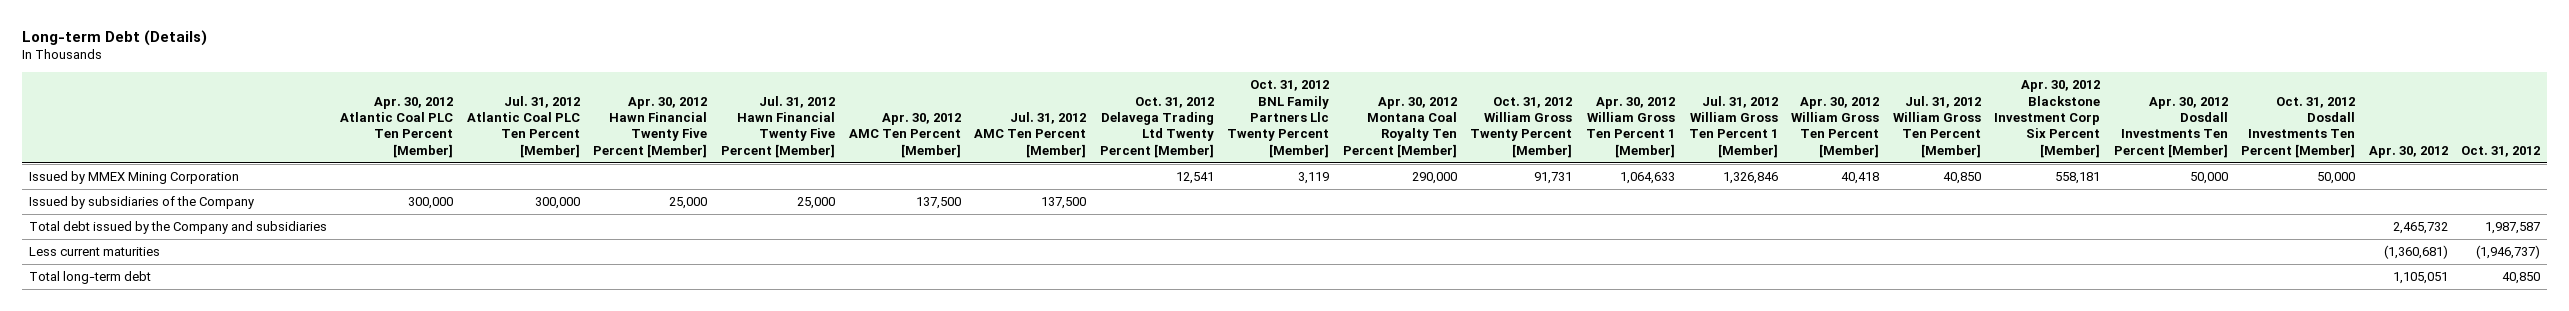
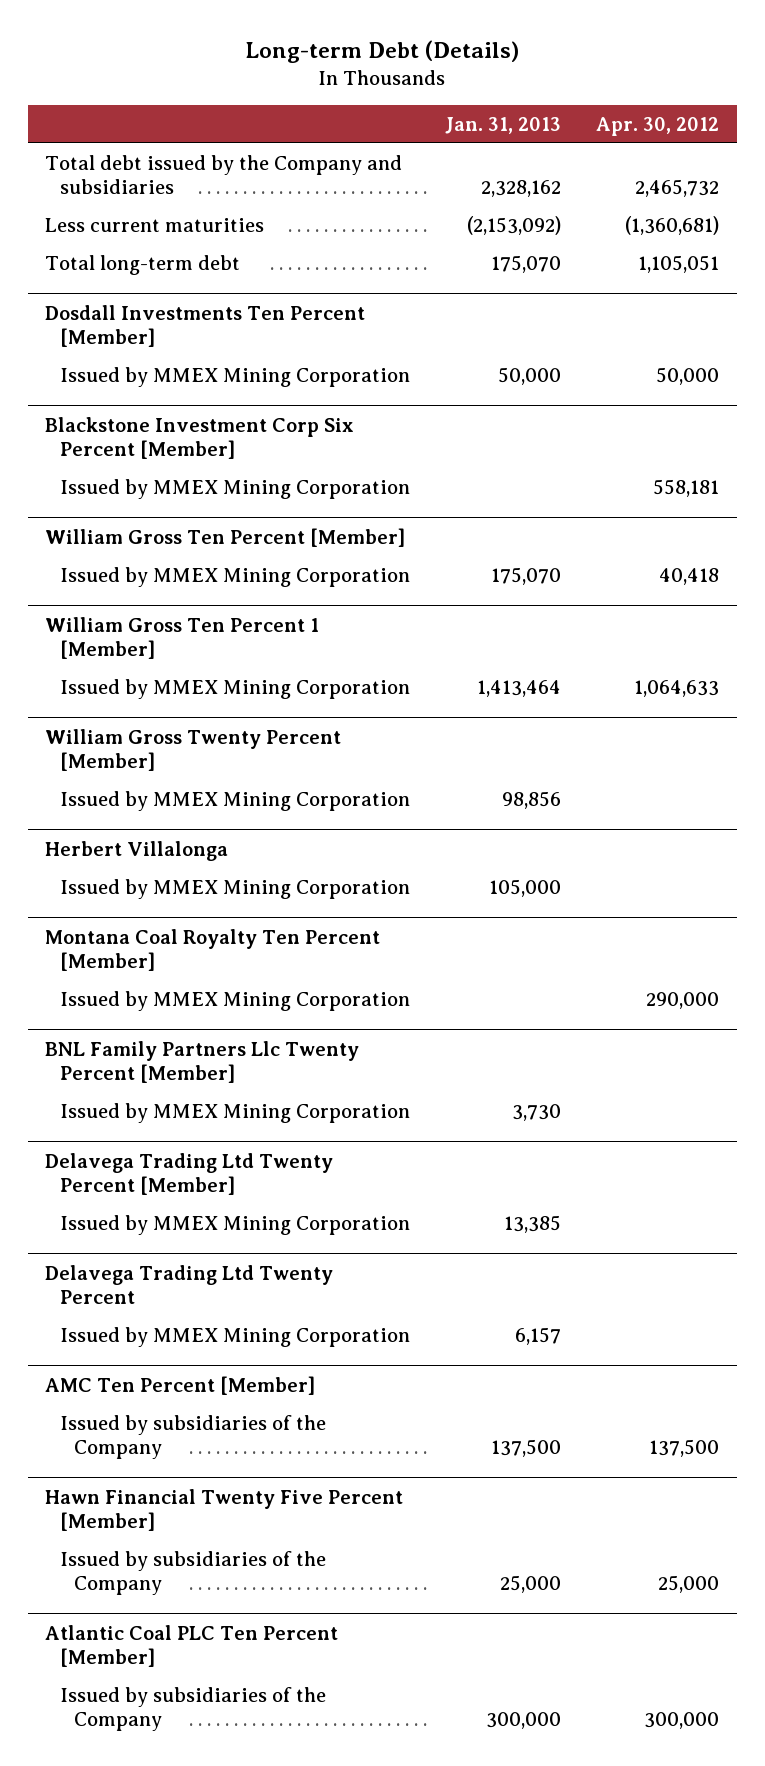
- | Apr. 30, 2012 Atlantic Coal PLC Ten Percent [Member] | Jul. 31, 2012 Atlantic Coal PLC Ten Percent [Member] | Apr. 30, 2012 Hawn Financial Twenty Five Percent [Member] | Jul. 31, 2012 Hawn Financial Twenty Five Percent [Member] | Apr. 30, 2012 AMC Ten Percent [Member] | Jul. 31, 2012 AMC Ten Percent [Member] | Oct. 31, 2012 Delavega Trading Ltd Twenty Percent [Member] | Oct. 31, 2012 BNL Family Partners Llc Twenty Percent [Member] | Apr. 30, 2012 Montana Coal Royalty Ten Percent [Member] | Oct. 31, 2012 William Gross Twenty Percent [Member] | Apr. 30, 2012 William Gross Ten Percent 1 [Member] | Jul. 31, 2012 William Gross Ten Percent 1 [Member] | Apr. 30, 2012 William Gross Ten Percent [Member] | Jul. 31, 2012 William Gross Ten Percent [Member] | Apr. 30, 2012 Blackstone Investment Corp Six Percent [Member] | Apr. 30, 2012 Dosdall Investments Ten Percent [Member] | Oct. 31, 2012 Dosdall Investments Ten Percent [Member] | Apr. 30, 2012 | Oct. 31, 2012
+ | Jan. 31, 2013 | Apr. 30, 2012
- Issued by MMEX Mining Corporation | | | | | | | 12,541 | 3,119 | 290,000 | 91,731 | 1,064,633 | 1,326,846 | 40,418 | 40,850 | 558,181 | 50,000 | 50,000 | |
- Issued by subsidiaries of the Company | 300,000 | 300,000 | 25,000 | 25,000 | 137,500 | 137,500 | | | | | | | | | | | | |
+ Dosdall Investments Ten Percent [Member]
+ Issued by MMEX Mining Corporation | 50,000 | 50,000
+ Blackstone Investment Corp Six Percent [Member]
+ Issued by MMEX Mining Corporation | | 558,181
+ William Gross Ten Percent [Member]
+ Issued by MMEX Mining Corporation | 175,070 | 40,418
+ William Gross Ten Percent 1 [Member]
+ Issued by MMEX Mining Corporation | 1,413,464 | 1,064,633
+ William Gross Twenty Percent [Member]
+ Issued by MMEX Mining Corporation | 98,856 |
+ Herbert Villalonga
+ Issued by MMEX Mining Corporation | 105,000 |
+ Montana Coal Royalty Ten Percent [Member]
+ Issued by MMEX Mining Corporation | | 290,000
+ BNL Family Partners Llc Twenty Percent [Member]
+ Issued by MMEX Mining Corporation | 3,730 |
+ Delavega Trading Ltd Twenty Percent [Member]
+ Issued by MMEX Mining Corporation | 13,385 |
+ Delavega Trading Ltd Twenty Percent
+ Issued by MMEX Mining Corporation | 6,157 |
+ AMC Ten Percent [Member]
+ Issued by subsidiaries of the Company | 137,500 | 137,500
+ Hawn Financial Twenty Five Percent [Member]
+ Issued by subsidiaries of the Company | 25,000 | 25,000
+ Atlantic Coal PLC Ten Percent [Member]
+ Issued by subsidiaries of the Company | 300,000 | 300,000

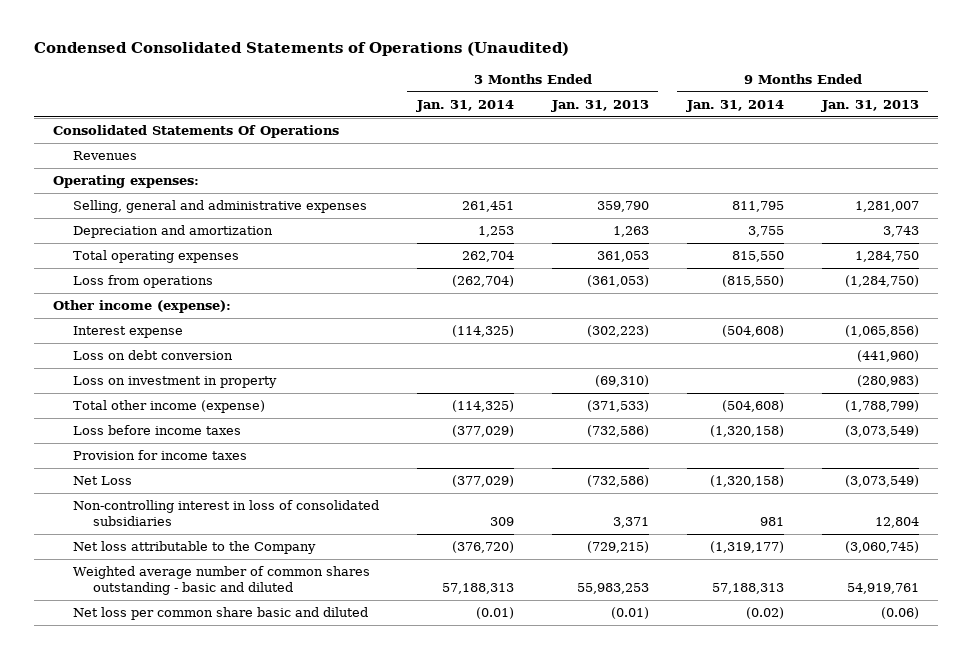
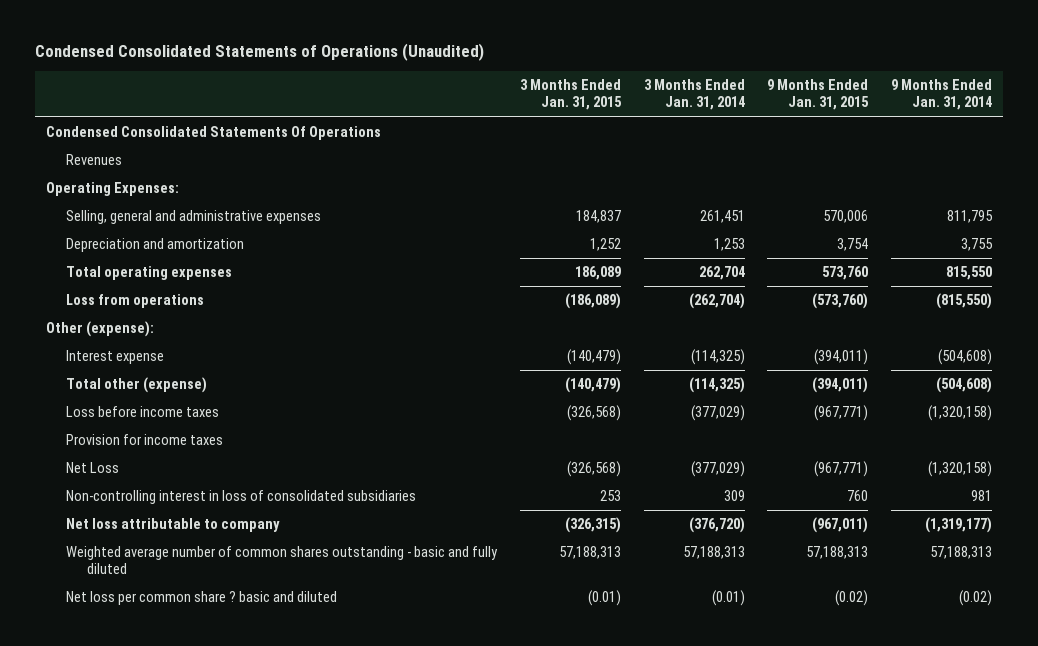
- | 3 Months Ended Jan. 31, 2014 | 3 Months Ended Jan. 31, 2013 | 9 Months Ended Jan. 31, 2014 | 9 Months Ended Jan. 31, 2013
+ | 3 Months Ended Jan. 31, 2015 | 3 Months Ended Jan. 31, 2014 | 9 Months Ended Jan. 31, 2015 | 9 Months Ended Jan. 31, 2014
- Consolidated Statements Of Operations
+ Condensed Consolidated Statements Of Operations
- Operating expenses:
+ Operating Expenses:
- Other income (expense):
+ Other (expense):
- Loss on debt conversion | | | | (441,960)
- Loss on investment in property | | (69,310) | | (280,983)
- Total other income (expense) | (114,325) | (371,533) | (504,608) | (1,788,799)
+ Total other (expense) | (140,479) | (114,325) | (394,011) | (504,608)
- Net loss attributable to the Company | (376,720) | (729,215) | (1,319,177) | (3,060,745)
- Weighted average number of common shares outstanding - basic and diluted | 57,188,313 | 55,983,253 | 57,188,313 | 54,919,761
- Net loss per common share basic and diluted | (0.01) | (0.01) | (0.02) | (0.06)
+ Net loss attributable to company | (326,315) | (376,720) | (967,011) | (1,319,177)
+ Weighted average number of common shares outstanding - basic and fully diluted | 57,188,313 | 57,188,313 | 57,188,313 | 57,188,313
+ Net loss per common share ? basic and diluted | (0.01) | (0.01) | (0.02) | (0.02)

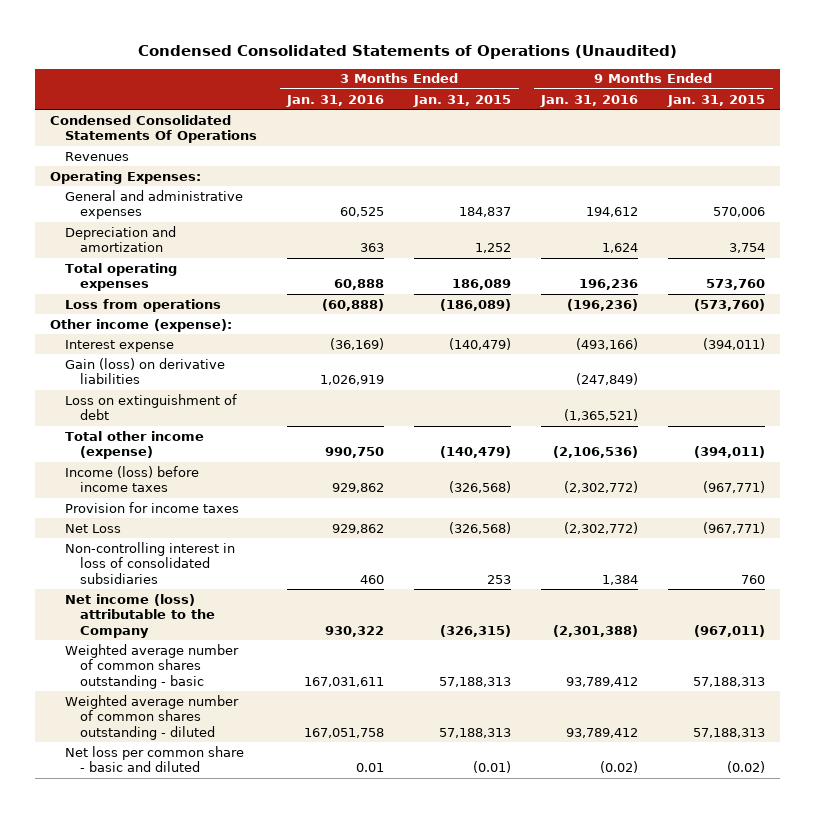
- | 3 Months Ended Jan. 31, 2015 | 3 Months Ended Jan. 31, 2014 | 9 Months Ended Jan. 31, 2015 | 9 Months Ended Jan. 31, 2014
+ | 3 Months Ended Jan. 31, 2016 | 3 Months Ended Jan. 31, 2015 | 9 Months Ended Jan. 31, 2016 | 9 Months Ended Jan. 31, 2015
- Selling, general and administrative expenses | 184,837 | 261,451 | 570,006 | 811,795
+ General and administrative expenses | 60,525 | 184,837 | 194,612 | 570,006
- Other (expense):
+ Other income (expense):
- Total other (expense) | (140,479) | (114,325) | (394,011) | (504,608)
- Loss before income taxes | (326,568) | (377,029) | (967,771) | (1,320,158)
+ Gain (loss) on derivative liabilities | 1,026,919 | | (247,849) |
+ Loss on extinguishment of debt | | | (1,365,521) |
+ Total other income (expense) | 990,750 | (140,479) | (2,106,536) | (394,011)
+ Income (loss) before income taxes | 929,862 | (326,568) | (2,302,772) | (967,771)
- Net loss attributable to company | (326,315) | (376,720) | (967,011) | (1,319,177)
- Weighted average number of common shares outstanding - basic and fully diluted | 57,188,313 | 57,188,313 | 57,188,313 | 57,188,313
- Net loss per common share ? basic and diluted | (0.01) | (0.01) | (0.02) | (0.02)
+ Net income (loss) attributable to the Company | 930,322 | (326,315) | (2,301,388) | (967,011)
+ Weighted average number of common shares outstanding - basic | 167,031,611 | 57,188,313 | 93,789,412 | 57,188,313
+ Weighted average number of common shares outstanding - diluted | 167,051,758 | 57,188,313 | 93,789,412 | 57,188,313
+ Net loss per common share - basic and diluted | 0.01 | (0.01) | (0.02) | (0.02)

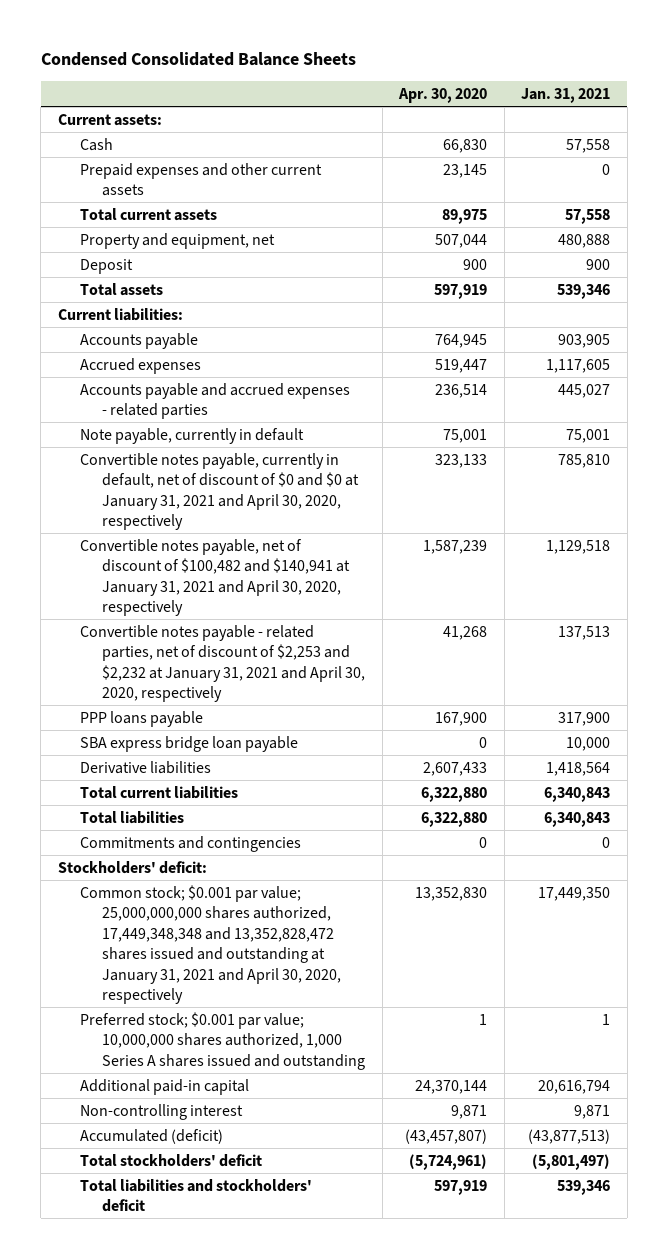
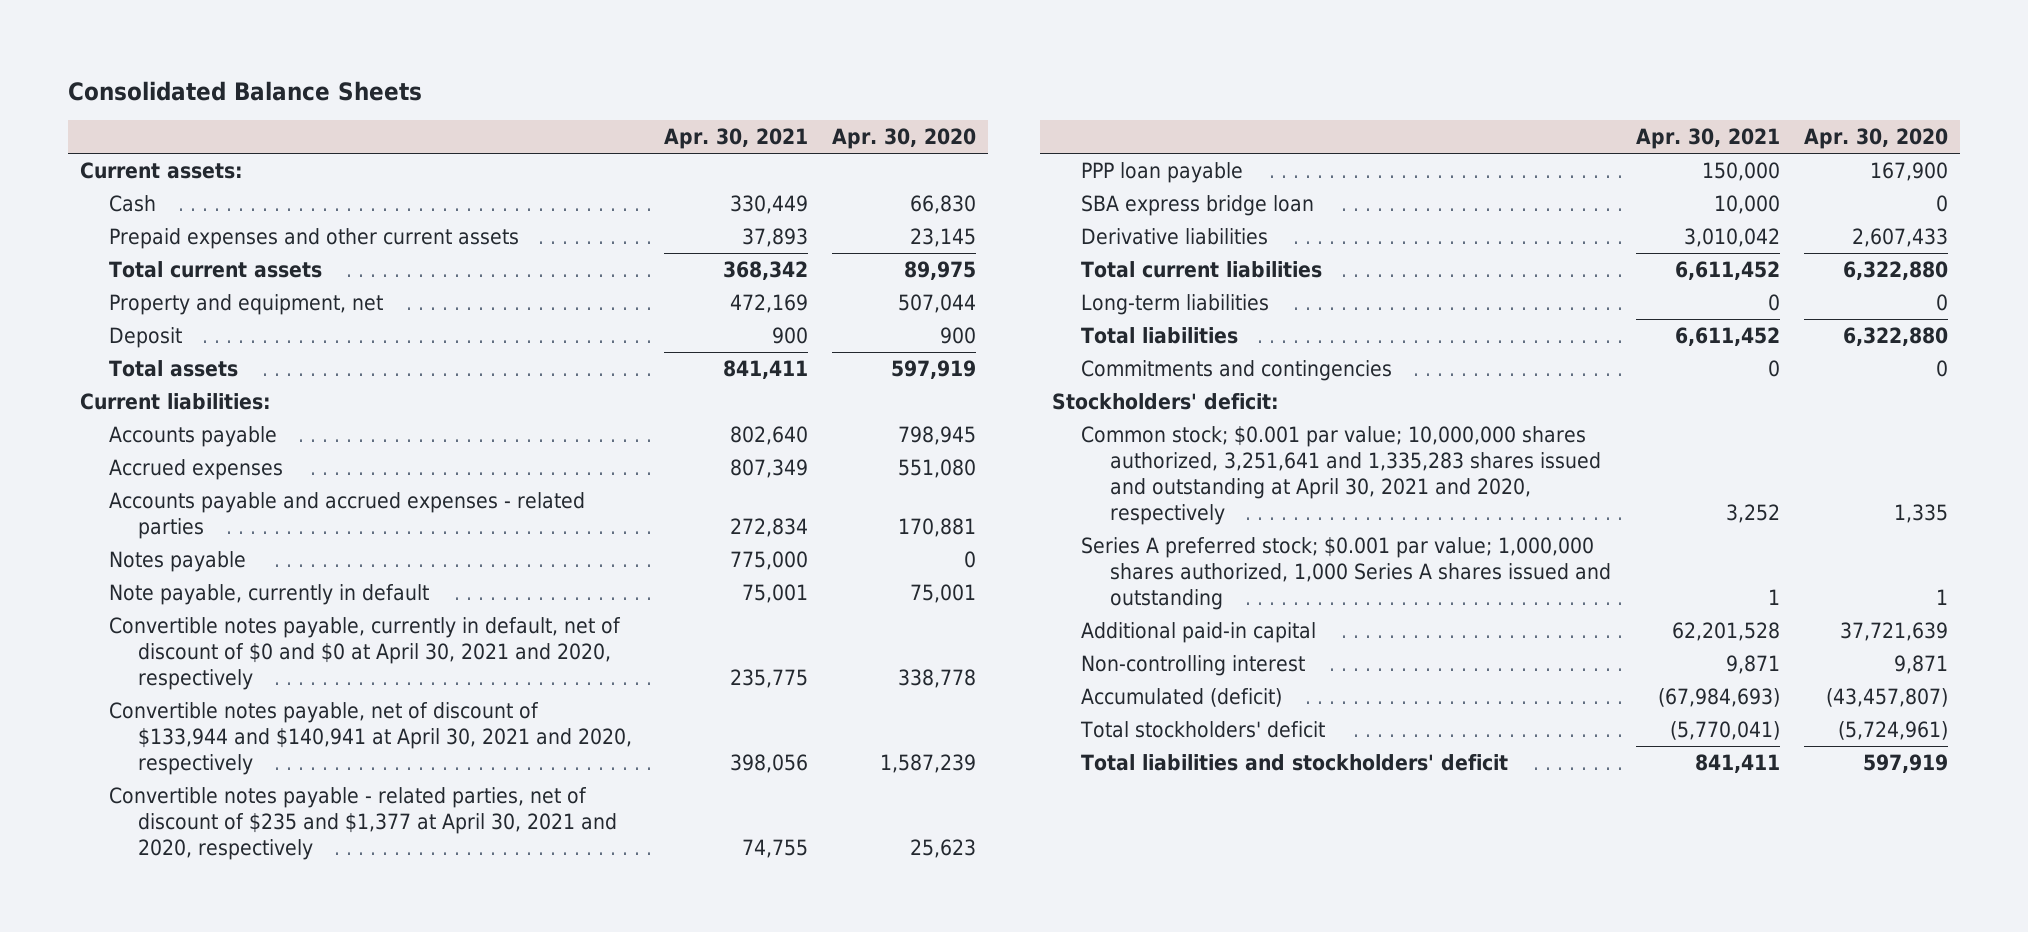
- Condensed Consolidated Balance Sheets
+ Consolidated Balance Sheets
- | Apr. 30, 2020 | Jan. 31, 2021
+ | Apr. 30, 2021 | Apr. 30, 2020
- Accounts payable | 764,945 | 903,905
- Accrued expenses | 519,447 | 1,117,605
- Accounts payable and accrued expenses - related parties | 236,514 | 445,027
+ Accounts payable | 802,640 | 798,945
+ Accrued expenses | 807,349 | 551,080
+ Accounts payable and accrued expenses - related parties | 272,834 | 170,881
+ Notes payable | 775,000 | 0
- Convertible notes payable, currently in default, net of discount of $0 and $0 at January 31, 2021 and April 30, 2020, respectively | 323,133 | 785,810
- Convertible notes payable, net of discount of $100,482 and $140,941 at January 31, 2021 and April 30, 2020, respectively | 1,587,239 | 1,129,518
- Convertible notes payable - related parties, net of discount of $2,253 and $2,232 at January 31, 2021 and April 30, 2020, respectively | 41,268 | 137,513
- PPP loans payable | 167,900 | 317,900
- SBA express bridge loan payable | 0 | 10,000
+ Convertible notes payable, currently in default, net of discount of $0 and $0 at April 30, 2021 and 2020, respectively | 235,775 | 338,778
+ Convertible notes payable, net of discount of $133,944 and $140,941 at April 30, 2021 and 2020, respectively | 398,056 | 1,587,239
+ Convertible notes payable - related parties, net of discount of $235 and $1,377 at April 30, 2021 and 2020, respectively | 74,755 | 25,623
+ PPP loan payable | 150,000 | 167,900
+ SBA express bridge loan | 10,000 | 0
+ Long-term liabilities | 0 | 0
- Common stock; $0.001 par value; 25,000,000,000 shares authorized, 17,449,348,348 and 13,352,828,472 shares issued and outstanding at January 31, 2021 and April 30, 2020, respectively | 13,352,830 | 17,449,350
- Preferred stock; $0.001 par value; 10,000,000 shares authorized, 1,000 Series A shares issued and outstanding | 1 | 1
- Additional paid-in capital | 24,370,144 | 20,616,794
+ Common stock; $0.001 par value; 10,000,000 shares authorized, 3,251,641 and 1,335,283 shares issued and outstanding at April 30, 2021 and 2020, respectively | 3,252 | 1,335
+ Series A preferred stock; $0.001 par value; 1,000,000 shares authorized, 1,000 Series A shares issued and outstanding | 1 | 1
+ Additional paid-in capital | 62,201,528 | 37,721,639

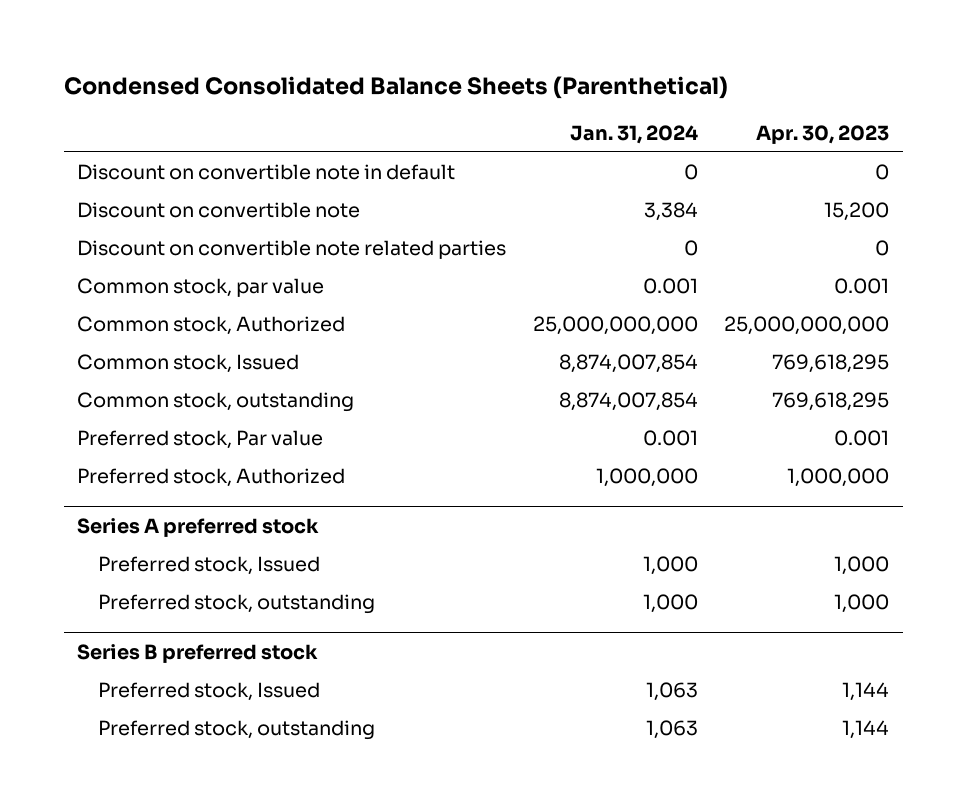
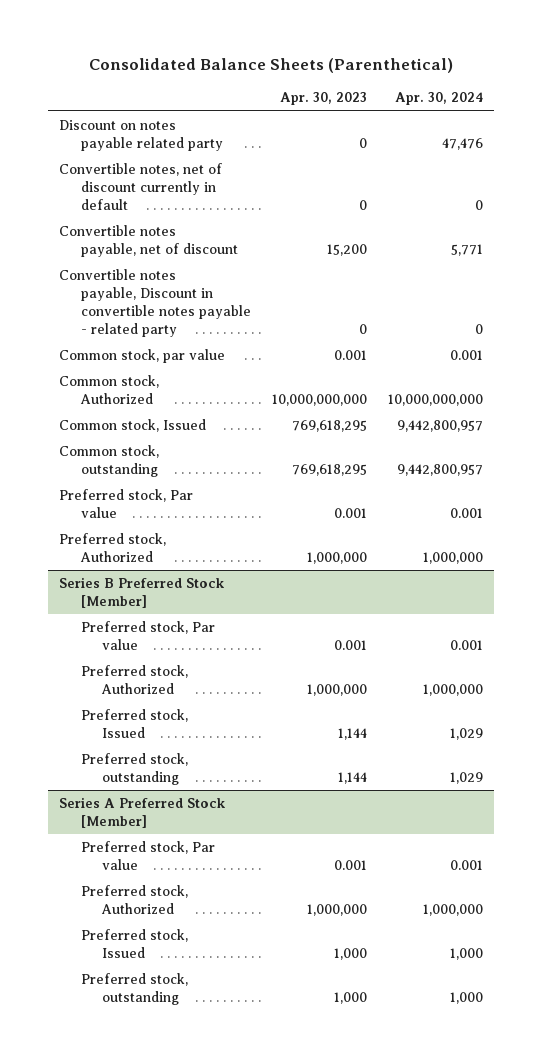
- Condensed Consolidated Balance Sheets (Parenthetical)
+ Consolidated Balance Sheets (Parenthetical)
- | Jan. 31, 2024 | Apr. 30, 2023
+ | Apr. 30, 2023 | Apr. 30, 2024
- Discount on convertible note in default | 0 | 0
- Discount on convertible note | 3,384 | 15,200
- Discount on convertible note related parties | 0 | 0
+ Discount on notes payable related party | 0 | 47,476
+ Convertible notes, net of discount currently in default | 0 | 0
+ Convertible notes payable, net of discount | 15,200 | 5,771
+ Convertible notes payable, Discount in convertible notes payable - related party | 0 | 0
- Common stock, Authorized | 25,000,000,000 | 25,000,000,000
+ Common stock, Authorized | 10,000,000,000 | 10,000,000,000
- Series A preferred stock
- Preferred stock, Issued | 1,000 | 1,000
- Preferred stock, outstanding | 1,000 | 1,000
- Series B preferred stock
+ Series B Preferred Stock [Member]
+ Preferred stock, Par value | 0.001 | 0.001
+ Preferred stock, Authorized | 1,000,000 | 1,000,000
+ Series A Preferred Stock [Member]
+ Preferred stock, Par value | 0.001 | 0.001
+ Preferred stock, Authorized | 1,000,000 | 1,000,000
+ Preferred stock, Issued | 1,000 | 1,000
+ Preferred stock, outstanding | 1,000 | 1,000

